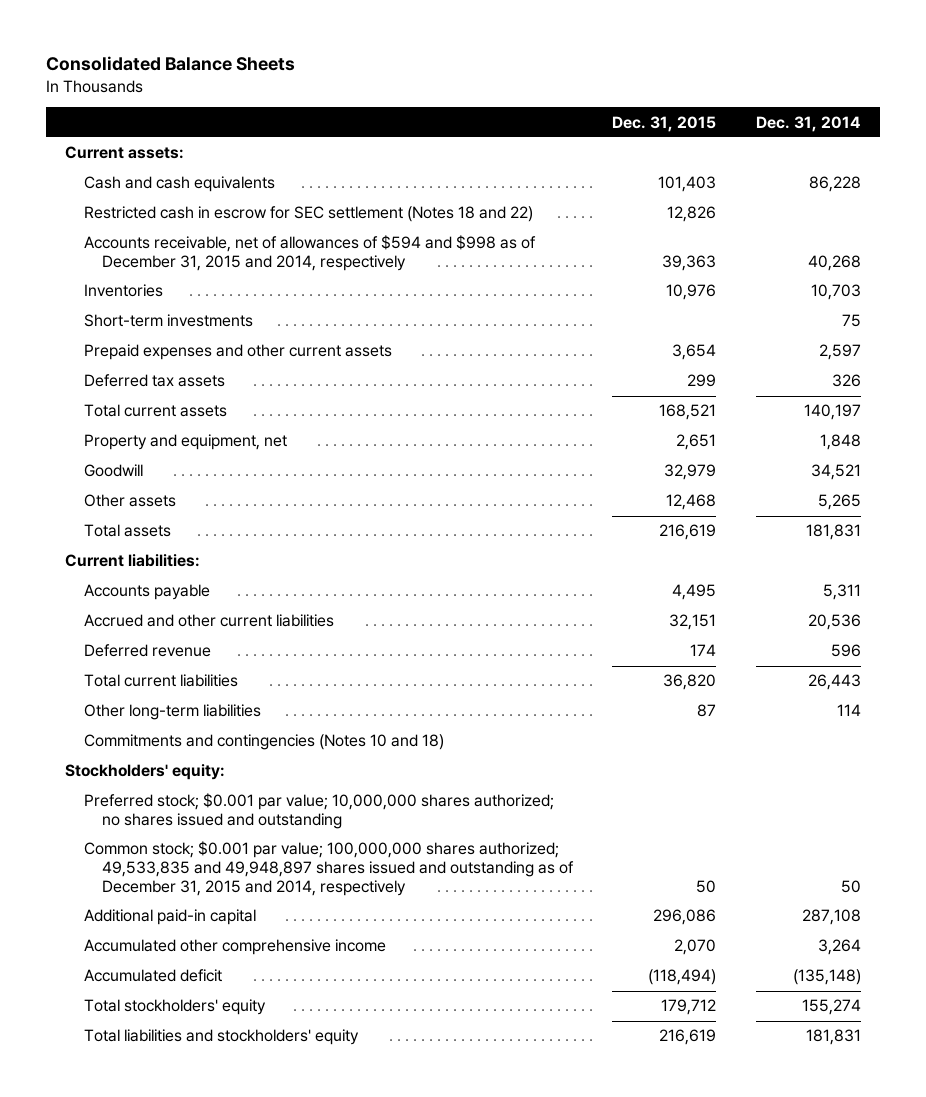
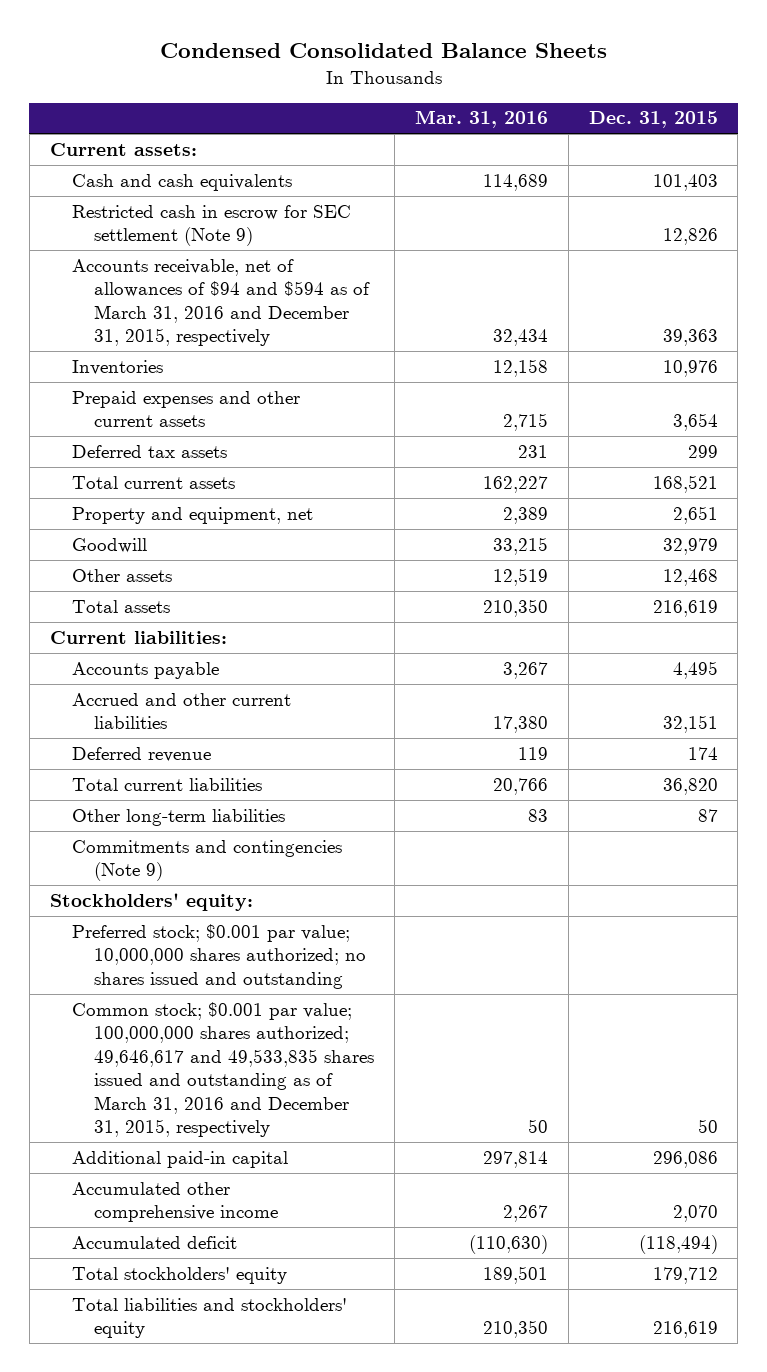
- Consolidated Balance Sheets
+ Condensed Consolidated Balance Sheets
- | Dec. 31, 2015 | Dec. 31, 2014
+ | Mar. 31, 2016 | Dec. 31, 2015
- Restricted cash in escrow for SEC settlement (Notes 18 and 22) | 12,826 |
- Accounts receivable, net of allowances of $594 and $998 as of December 31, 2015 and 2014, respectively | 39,363 | 40,268
+ Restricted cash in escrow for SEC settlement (Note 9) | | 12,826
+ Accounts receivable, net of allowances of $94 and $594 as of March 31, 2016 and December 31, 2015, respectively | 32,434 | 39,363
- Short-term investments | | 75
- Commitments and contingencies (Notes 10 and 18)
+ Commitments and contingencies (Note 9)
- Common stock; $0.001 par value; 100,000,000 shares authorized; 49,533,835 and 49,948,897 shares issued and outstanding as of December 31, 2015 and 2014, respectively | 50 | 50
+ Common stock; $0.001 par value; 100,000,000 shares authorized; 49,646,617 and 49,533,835 shares issued and outstanding as of March 31, 2016 and December 31, 2015, respectively | 50 | 50

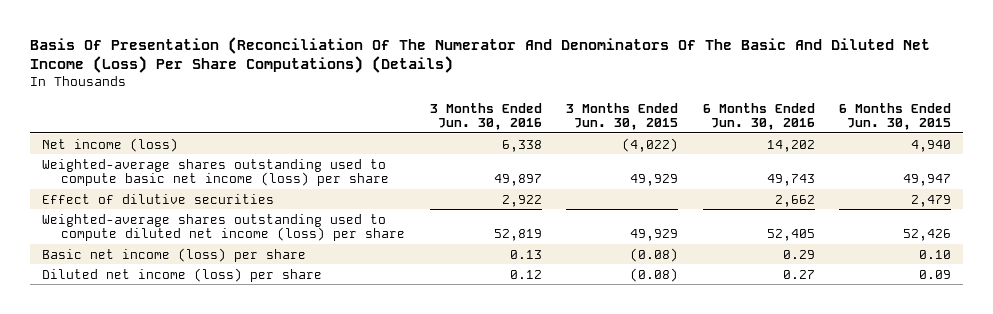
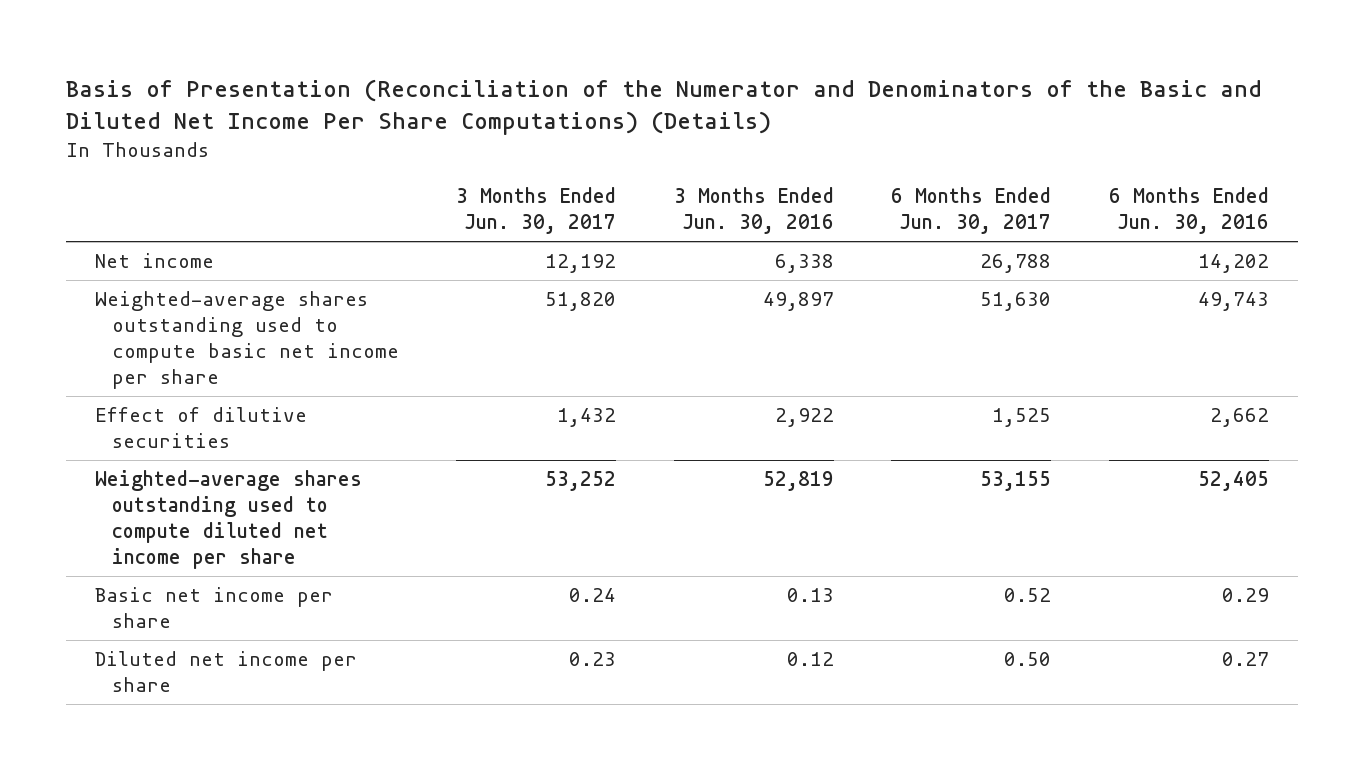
- Basis Of Presentation (Reconciliation Of The Numerator And Denominators Of The Basic And Diluted Net Income (Loss) Per Share Computations) (Details)
+ Basis of Presentation (Reconciliation of the Numerator and Denominators of the Basic and Diluted Net Income Per Share Computations) (Details)
- | 3 Months Ended Jun. 30, 2016 | 3 Months Ended Jun. 30, 2015 | 6 Months Ended Jun. 30, 2016 | 6 Months Ended Jun. 30, 2015
+ | 3 Months Ended Jun. 30, 2017 | 3 Months Ended Jun. 30, 2016 | 6 Months Ended Jun. 30, 2017 | 6 Months Ended Jun. 30, 2016
- Net income (loss) | 6,338 | (4,022) | 14,202 | 4,940
- Weighted-average shares outstanding used to compute basic net income (loss) per share | 49,897 | 49,929 | 49,743 | 49,947
+ Net income | 12,192 | 6,338 | 26,788 | 14,202
+ Weighted-average shares outstanding used to compute basic net income per share | 51,820 | 49,897 | 51,630 | 49,743
- Weighted-average shares outstanding used to compute diluted net income (loss) per share | 52,819 | 49,929 | 52,405 | 52,426
- Basic net income (loss) per share | 0.13 | (0.08) | 0.29 | 0.10
- Diluted net income (loss) per share | 0.12 | (0.08) | 0.27 | 0.09
+ Weighted-average shares outstanding used to compute diluted net income per share | 53,252 | 52,819 | 53,155 | 52,405
+ Basic net income per share | 0.24 | 0.13 | 0.52 | 0.29
+ Diluted net income per share | 0.23 | 0.12 | 0.50 | 0.27

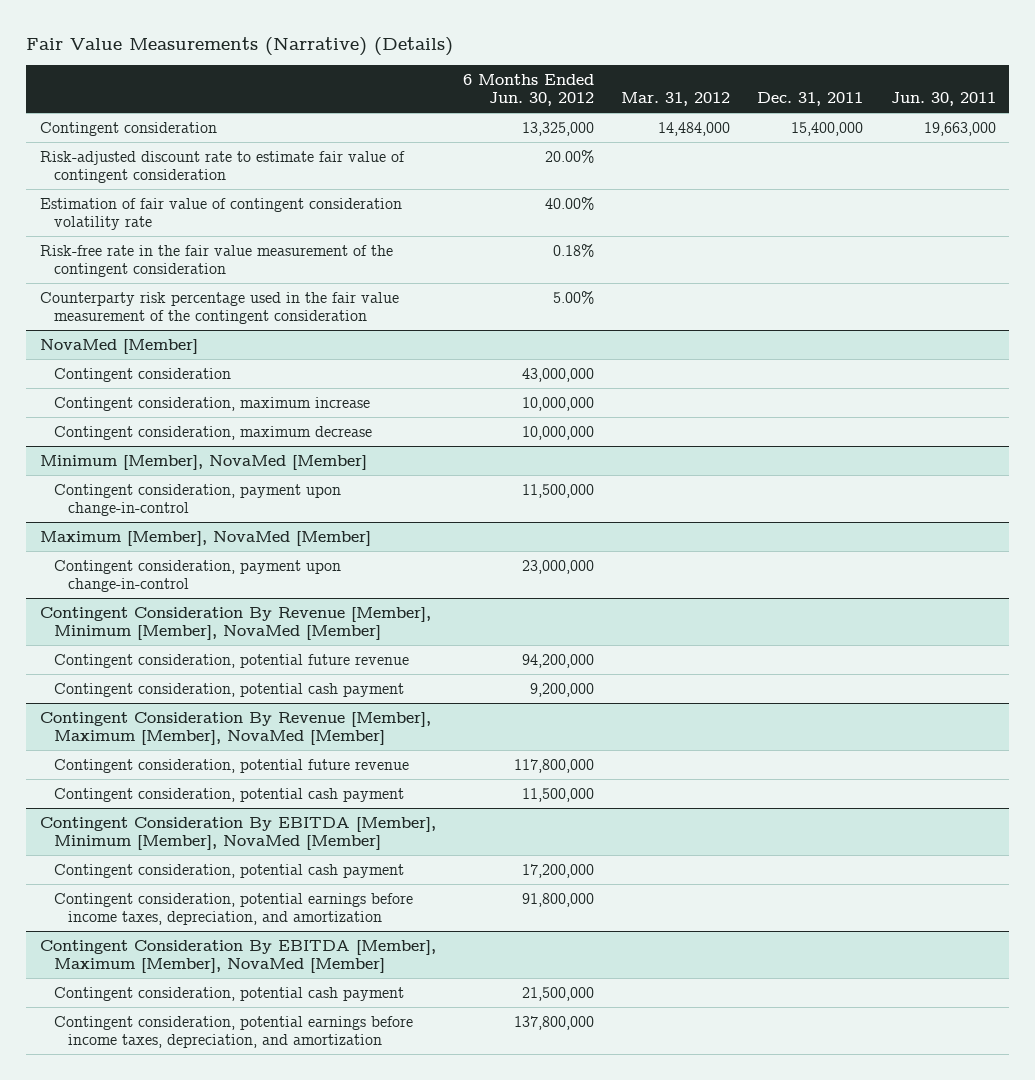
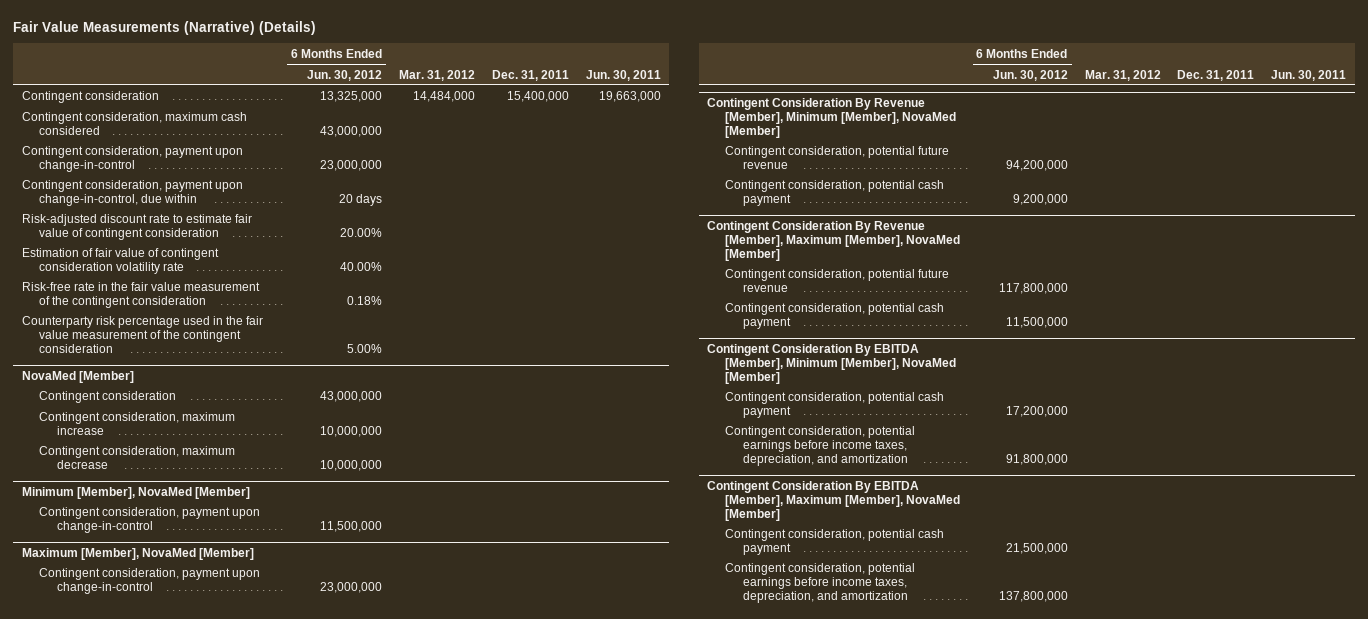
+ Contingent consideration, maximum cash considered | 43,000,000 | | |
+ Contingent consideration, payment upon change-in-control | 23,000,000 | | |
+ Contingent consideration, payment upon change-in-control, due within | 20 days | | |

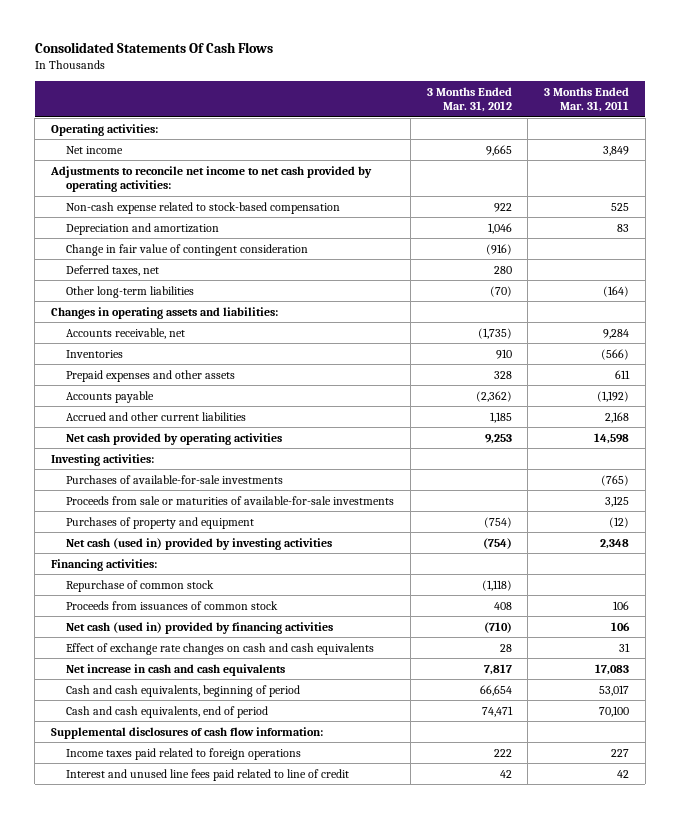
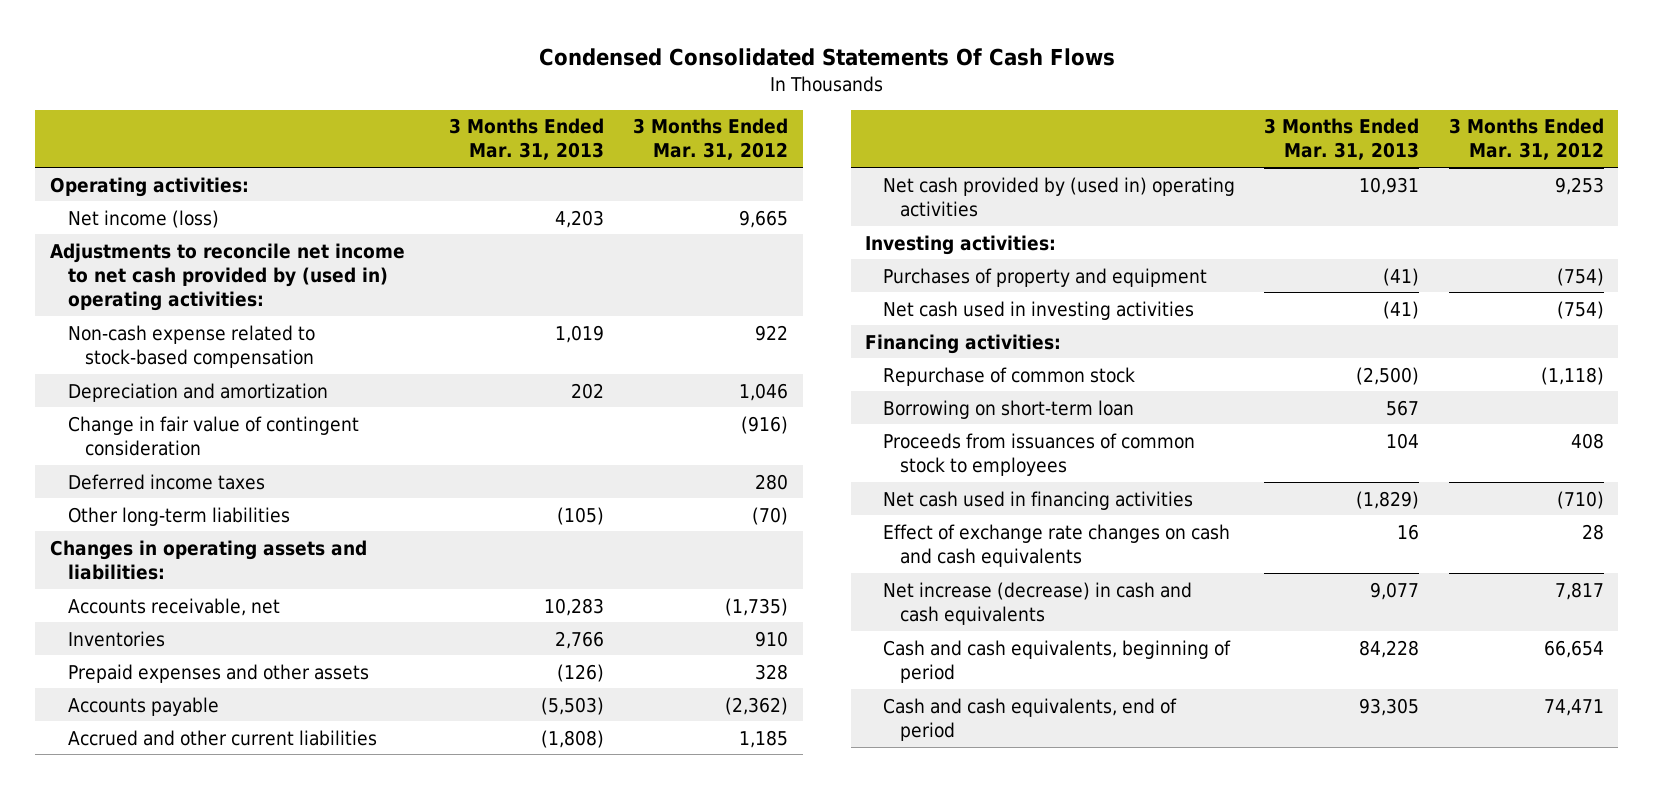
- Consolidated Statements Of Cash Flows
+ Condensed Consolidated Statements Of Cash Flows
- | 3 Months Ended Mar. 31, 2012 | 3 Months Ended Mar. 31, 2011
+ | 3 Months Ended Mar. 31, 2013 | 3 Months Ended Mar. 31, 2012
- Net income | 9,665 | 3,849
- Adjustments to reconcile net income to net cash provided by operating activities:
+ Net income (loss) | 4,203 | 9,665
+ Adjustments to reconcile net income to net cash provided by (used in) operating activities:
- Deferred taxes, net | 280 |
+ Deferred income taxes | | 280
- Net cash provided by operating activities | 9,253 | 14,598
+ Net cash provided by (used in) operating activities | 10,931 | 9,253
- Purchases of available-for-sale investments | | (765)
- Proceeds from sale or maturities of available-for-sale investments | | 3,125
- Net cash (used in) provided by investing activities | (754) | 2,348
+ Net cash used in investing activities | (41) | (754)
- Proceeds from issuances of common stock | 408 | 106
- Net cash (used in) provided by financing activities | (710) | 106
+ Borrowing on short-term loan | 567 |
+ Proceeds from issuances of common stock to employees | 104 | 408
+ Net cash used in financing activities | (1,829) | (710)
- Net increase in cash and cash equivalents | 7,817 | 17,083
+ Net increase (decrease) in cash and cash equivalents | 9,077 | 7,817
- Supplemental disclosures of cash flow information:
- Income taxes paid related to foreign operations | 222 | 227
- Interest and unused line fees paid related to line of credit | 42 | 42

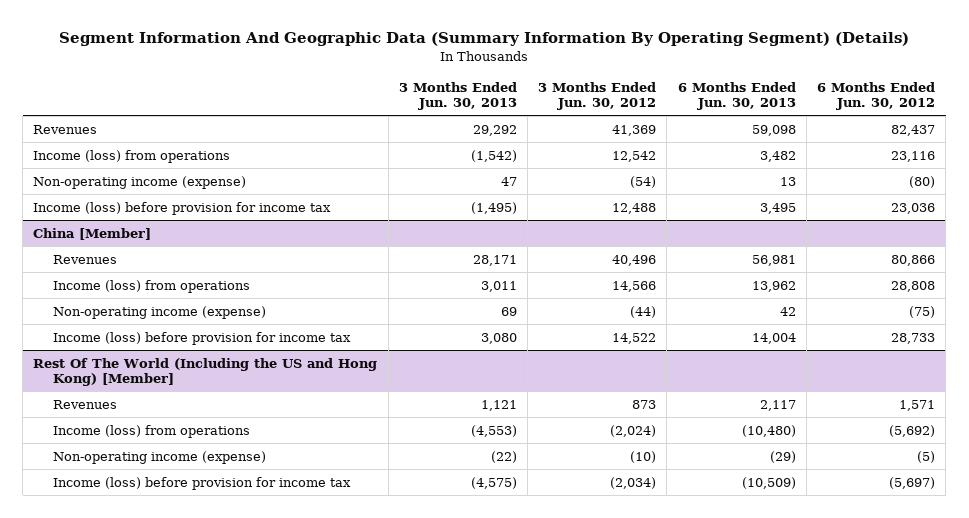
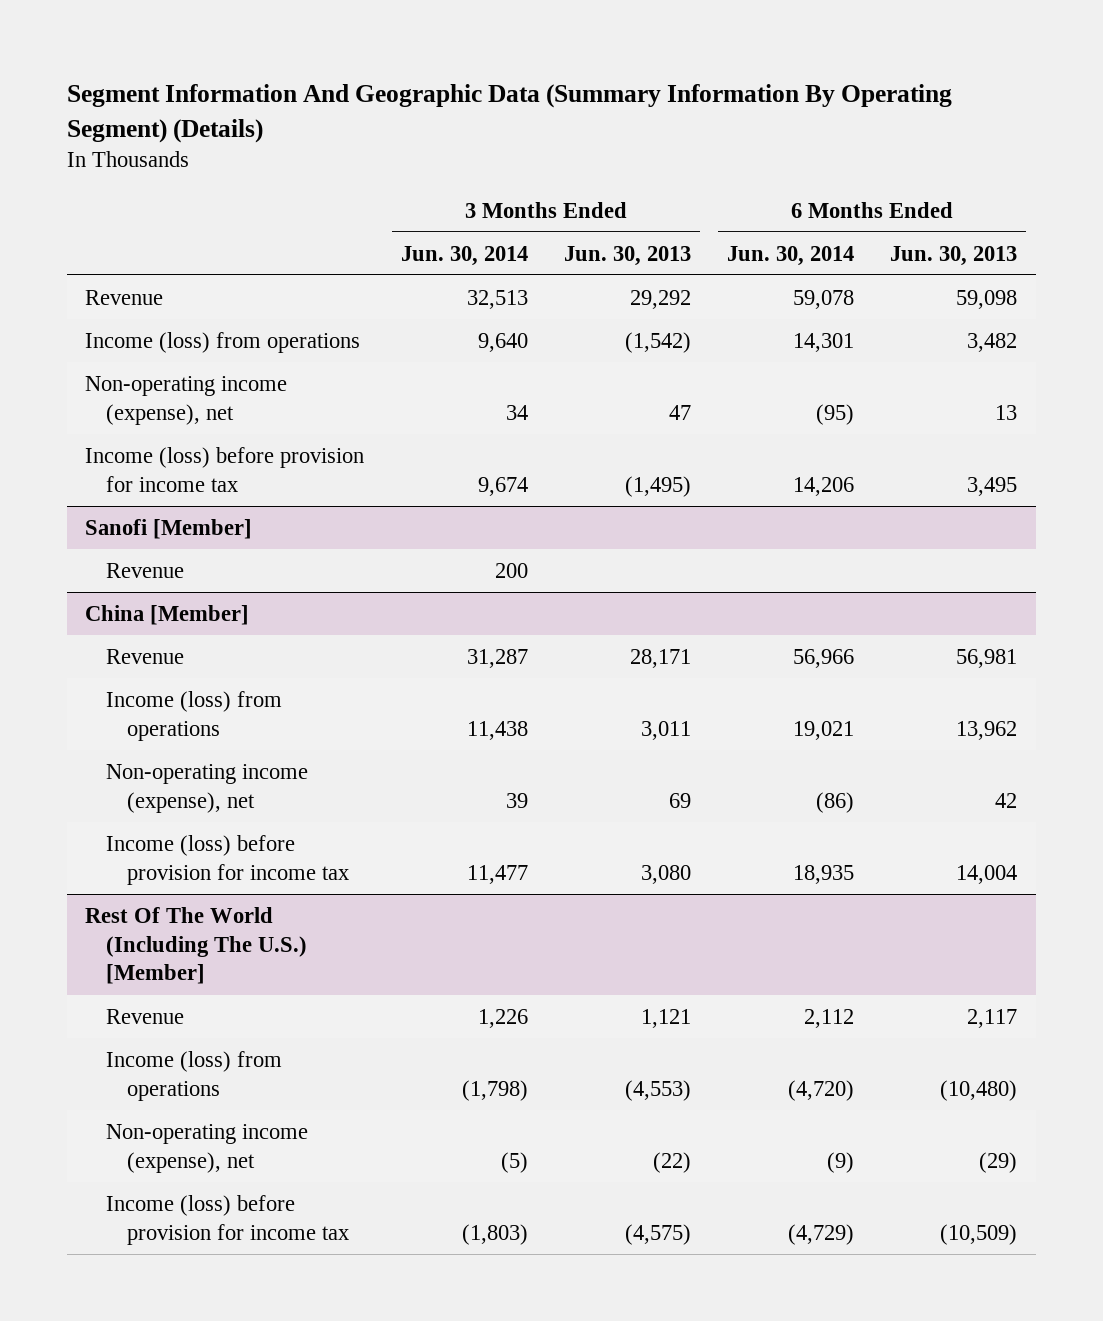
- | 3 Months Ended Jun. 30, 2013 | 3 Months Ended Jun. 30, 2012 | 6 Months Ended Jun. 30, 2013 | 6 Months Ended Jun. 30, 2012
+ | 3 Months Ended Jun. 30, 2014 | 3 Months Ended Jun. 30, 2013 | 6 Months Ended Jun. 30, 2014 | 6 Months Ended Jun. 30, 2013
- Revenues | 29,292 | 41,369 | 59,098 | 82,437
+ Revenue | 32,513 | 29,292 | 59,078 | 59,098
- Non-operating income (expense) | 47 | (54) | 13 | (80)
+ Non-operating income (expense), net | 34 | 47 | (95) | 13
+ Sanofi [Member]
+ Revenue | 200 | | |
@ China [Member]
- Revenues | 28,171 | 40,496 | 56,981 | 80,866
+ Revenue | 31,287 | 28,171 | 56,966 | 56,981
- Non-operating income (expense) | 69 | (44) | 42 | (75)
+ Non-operating income (expense), net | 39 | 69 | (86) | 42
- Rest Of The World (Including the US and Hong Kong) [Member]
- Revenues | 1,121 | 873 | 2,117 | 1,571
+ Rest Of The World (Including The U.S.) [Member]
+ Revenue | 1,226 | 1,121 | 2,112 | 2,117
- Non-operating income (expense) | (22) | (10) | (29) | (5)
+ Non-operating income (expense), net | (5) | (22) | (9) | (29)

